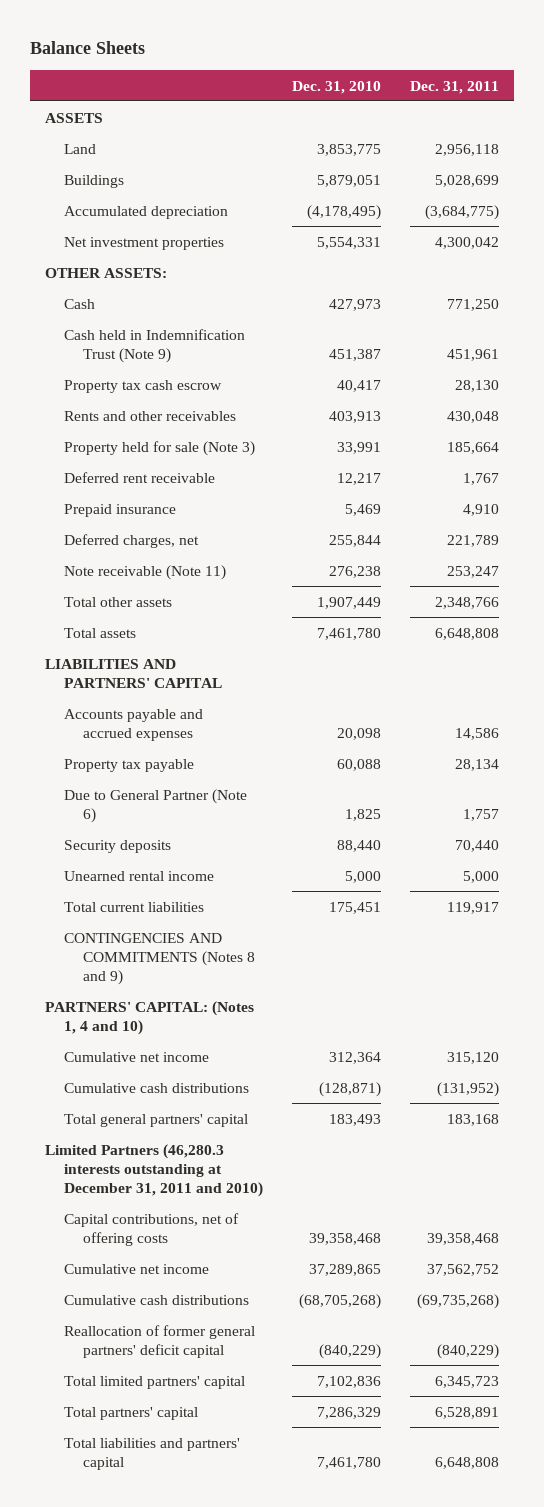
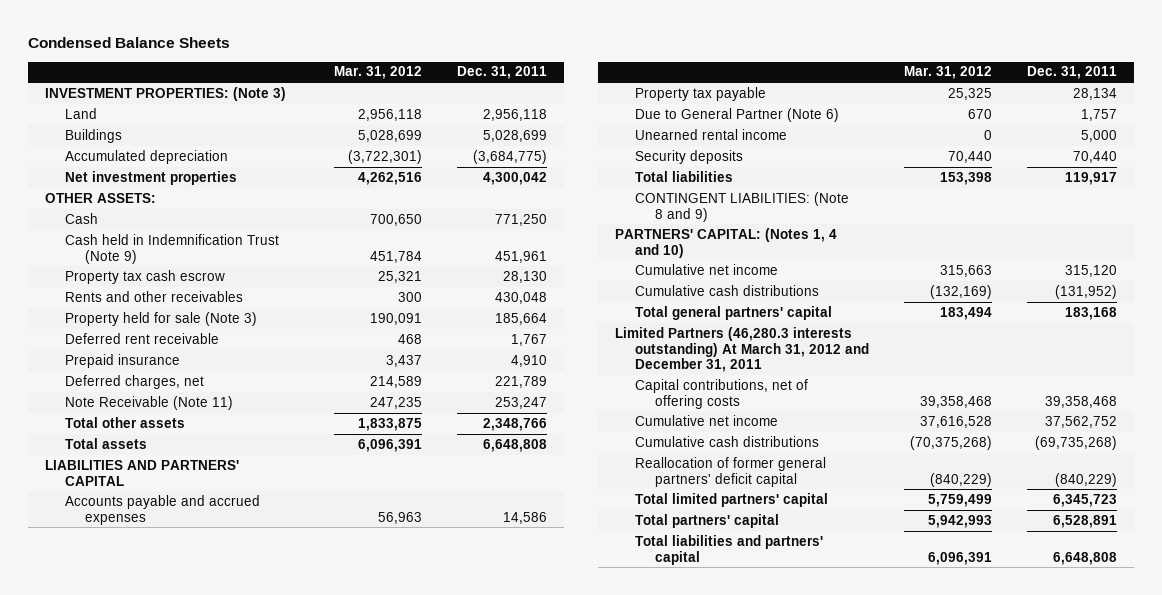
- Balance Sheets
+ Condensed Balance Sheets
- | Dec. 31, 2010 | Dec. 31, 2011
+ | Mar. 31, 2012 | Dec. 31, 2011
- ASSETS
+ INVESTMENT PROPERTIES: (Note 3)
- Note receivable (Note 11) | 276,238 | 253,247
+ Note Receivable (Note 11) | 247,235 | 253,247
- Total current liabilities | 175,451 | 119,917
- CONTINGENCIES AND COMMITMENTS (Notes 8 and 9)
moved down: Security deposits | 70,440 | 70,440
+ Total liabilities | 153,398 | 119,917
+ CONTINGENT LIABILITIES: (Note 8 and 9)
- Limited Partners (46,280.3 interests outstanding at December 31, 2011 and 2010)
+ Limited Partners (46,280.3 interests outstanding) At March 31, 2012 and December 31, 2011

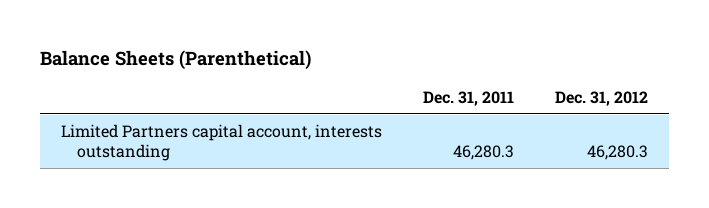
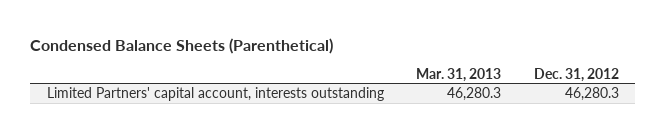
- Balance Sheets (Parenthetical)
+ Condensed Balance Sheets (Parenthetical)
- | Dec. 31, 2011 | Dec. 31, 2012
+ | Mar. 31, 2013 | Dec. 31, 2012
- Limited Partners capital account, interests outstanding | 46,280.3 | 46,280.3
+ Limited Partners' capital account, interests outstanding | 46,280.3 | 46,280.3

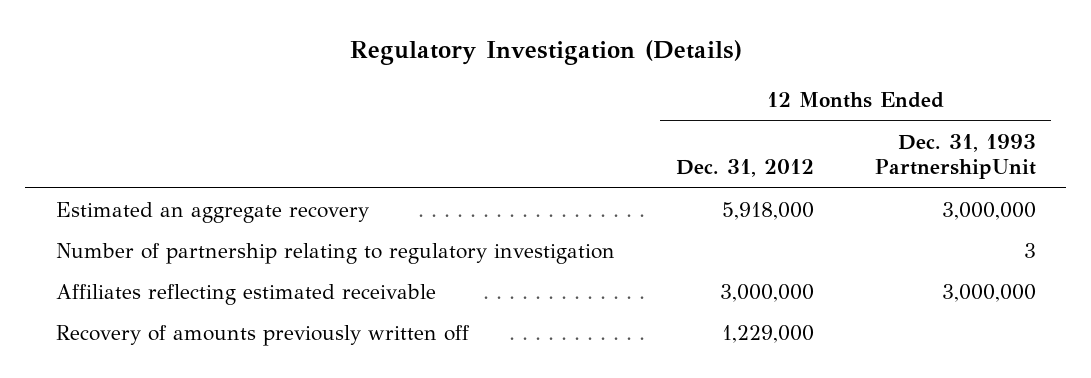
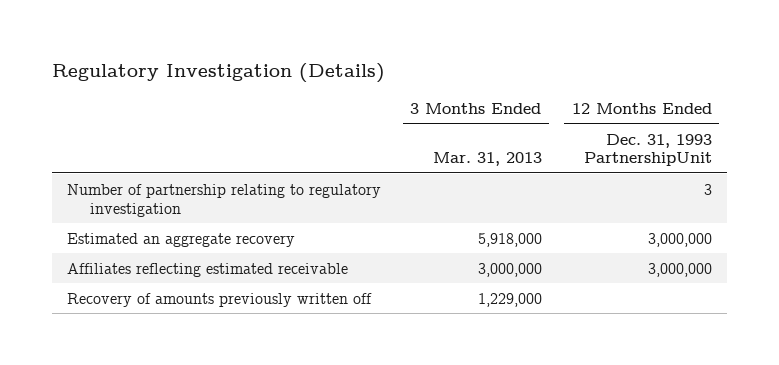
- | 12 Months Ended Dec. 31, 2012 | 12 Months Ended Dec. 31, 1993 PartnershipUnit
+ | 3 Months Ended Mar. 31, 2013 | 12 Months Ended Dec. 31, 1993 PartnershipUnit
moved down: Estimated an aggregate recovery | 5,918,000 | 3,000,000

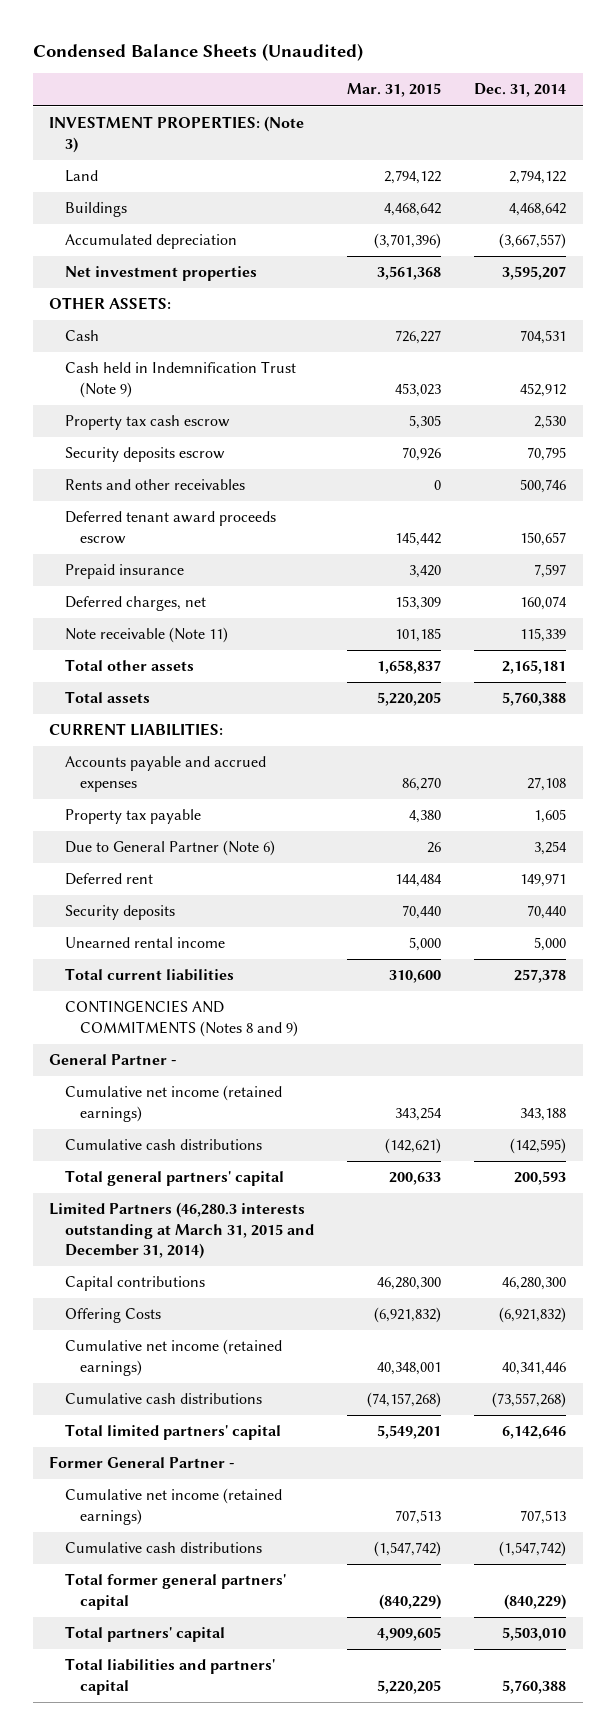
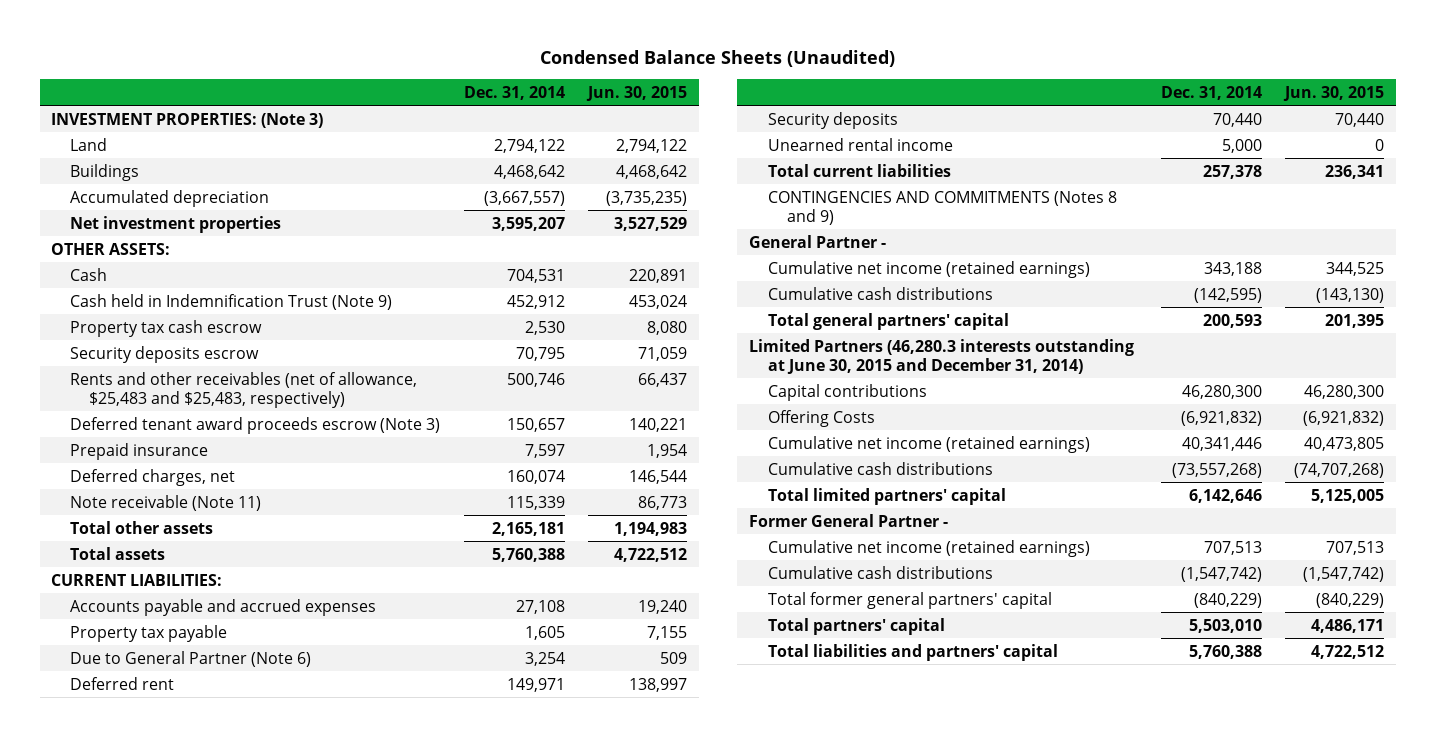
- | Mar. 31, 2015 | Dec. 31, 2014
+ | Dec. 31, 2014 | Jun. 30, 2015
- Rents and other receivables | 0 | 500,746
- Deferred tenant award proceeds escrow | 145,442 | 150,657
+ Rents and other receivables (net of allowance, $25,483 and $25,483, respectively) | 500,746 | 66,437
+ Deferred tenant award proceeds escrow (Note 3) | 150,657 | 140,221
- Limited Partners (46,280.3 interests outstanding at March 31, 2015 and December 31, 2014)
+ Limited Partners (46,280.3 interests outstanding at June 30, 2015 and December 31, 2014)

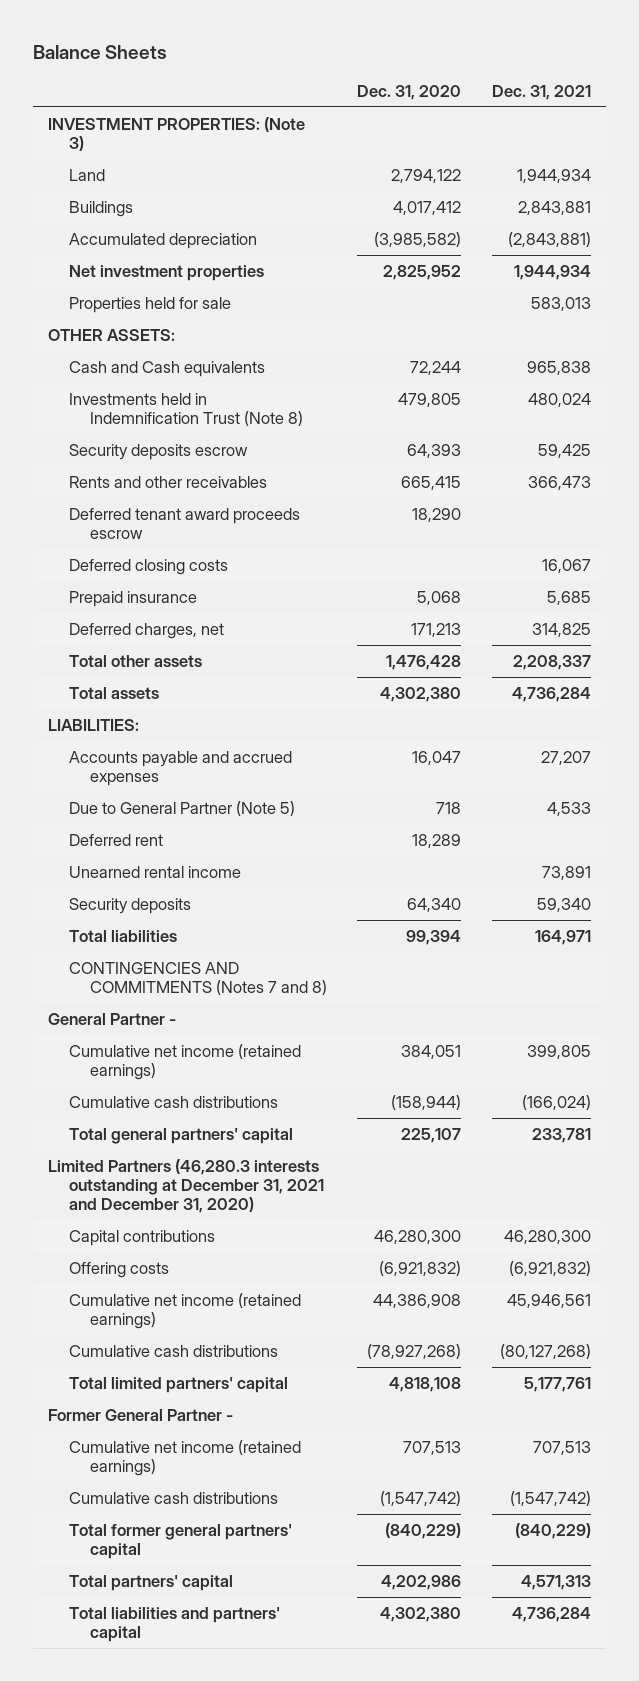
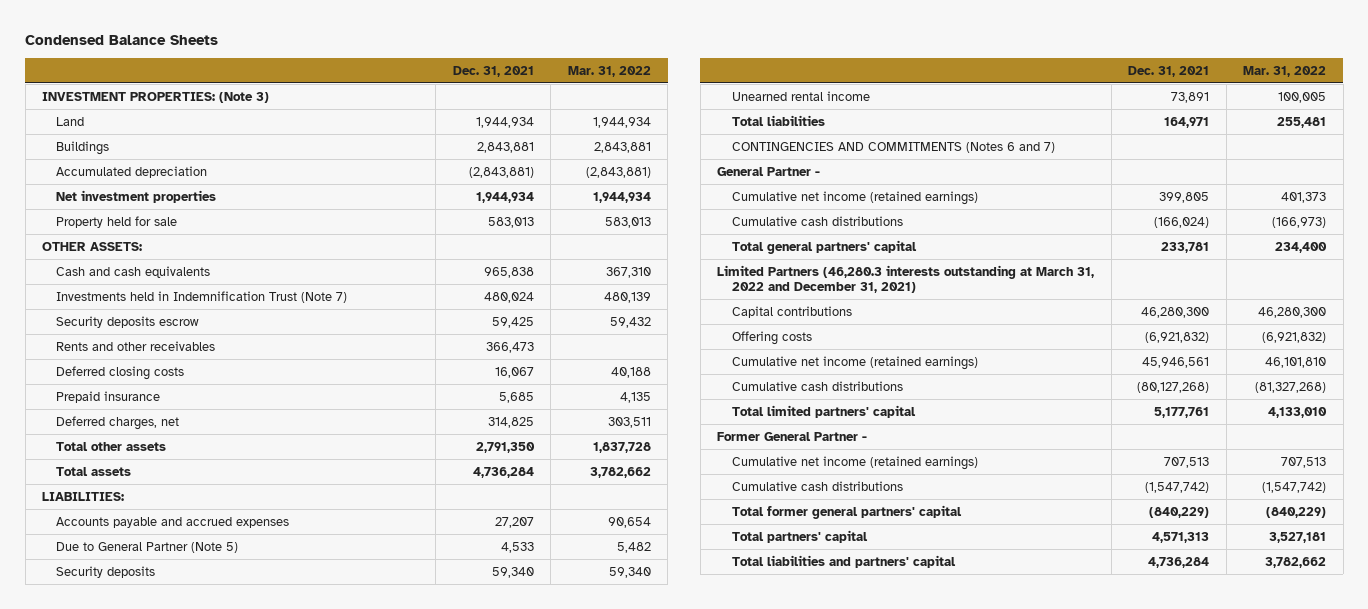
- Balance Sheets
+ Condensed Balance Sheets
- | Dec. 31, 2020 | Dec. 31, 2021
+ | Dec. 31, 2021 | Mar. 31, 2022
- Properties held for sale | | 583,013
+ Property held for sale | 583,013 | 583,013
- Cash and Cash equivalents | 72,244 | 965,838
- Investments held in Indemnification Trust (Note 8) | 479,805 | 480,024
+ Cash and cash equivalents | 965,838 | 367,310
+ Investments held in Indemnification Trust (Note 7) | 480,024 | 480,139
- Deferred tenant award proceeds escrow | 18,290 |
- Total other assets | 1,476,428 | 2,208,337
+ Total other assets | 2,791,350 | 1,837,728
- Deferred rent | 18,289 |
moved down: Unearned rental income | 73,891 | 100,005
- CONTINGENCIES AND COMMITMENTS (Notes 7 and 8)
+ CONTINGENCIES AND COMMITMENTS (Notes 6 and 7)
- Limited Partners (46,280.3 interests outstanding at December 31, 2021 and December 31, 2020)
+ Limited Partners (46,280.3 interests outstanding at March 31, 2022 and December 31, 2021)

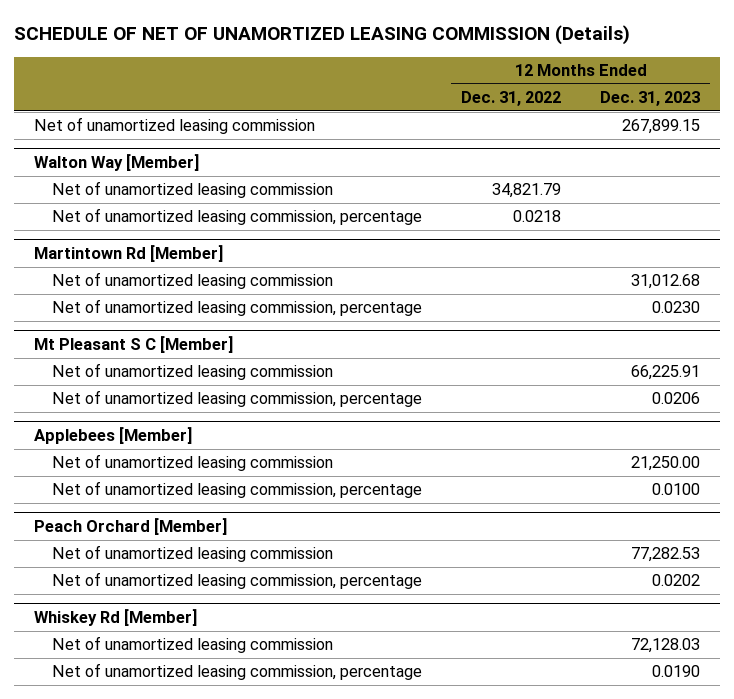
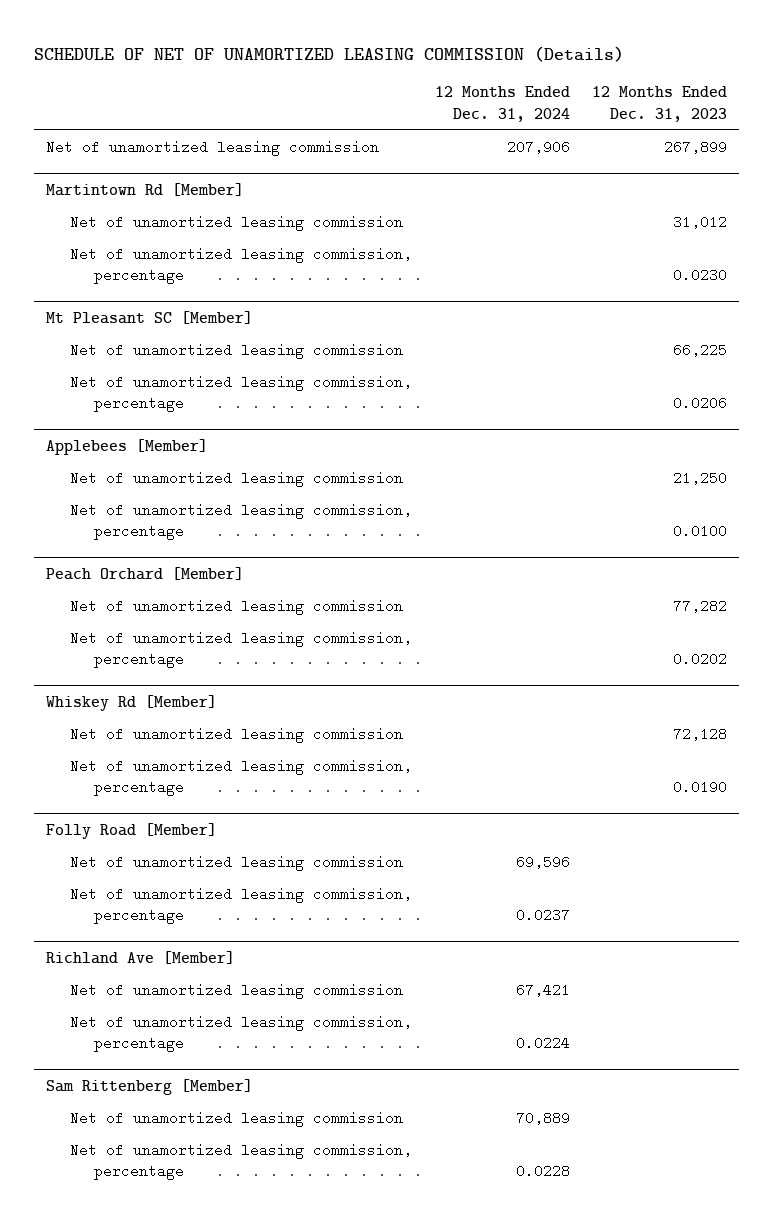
- | 12 Months Ended Dec. 31, 2022 | 12 Months Ended Dec. 31, 2023
+ | 12 Months Ended Dec. 31, 2024 | 12 Months Ended Dec. 31, 2023
- Net of unamortized leasing commission | | 267,899.15
- Walton Way [Member]
- Net of unamortized leasing commission | 34,821.79 |
- Net of unamortized leasing commission, percentage | 0.0218 |
+ Net of unamortized leasing commission | 207,906 | 267,899
@ Martintown Rd [Member]
- Net of unamortized leasing commission | | 31,012.68
+ Net of unamortized leasing commission | | 31,012
- Mt Pleasant S C [Member]
- Net of unamortized leasing commission | | 66,225.91
+ Mt Pleasant SC [Member]
+ Net of unamortized leasing commission | | 66,225
@ Applebees [Member]
- Net of unamortized leasing commission | | 21,250.00
+ Net of unamortized leasing commission | | 21,250
@ Peach Orchard [Member]
- Net of unamortized leasing commission | | 77,282.53
+ Net of unamortized leasing commission | | 77,282
@ Whiskey Rd [Member]
- Net of unamortized leasing commission | | 72,128.03
+ Net of unamortized leasing commission | | 72,128
+ Folly Road [Member]
+ Net of unamortized leasing commission | 69,596 |
+ Net of unamortized leasing commission, percentage | 0.0237 |
+ Richland Ave [Member]
+ Net of unamortized leasing commission | 67,421 |
+ Net of unamortized leasing commission, percentage | 0.0224 |
+ Sam Rittenberg [Member]
+ Net of unamortized leasing commission | 70,889 |
+ Net of unamortized leasing commission, percentage | 0.0228 |

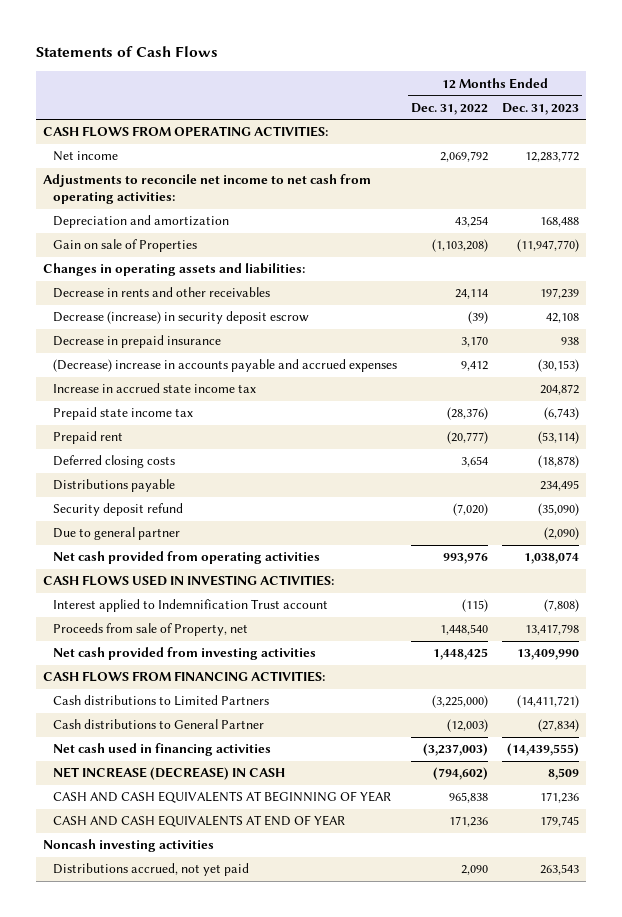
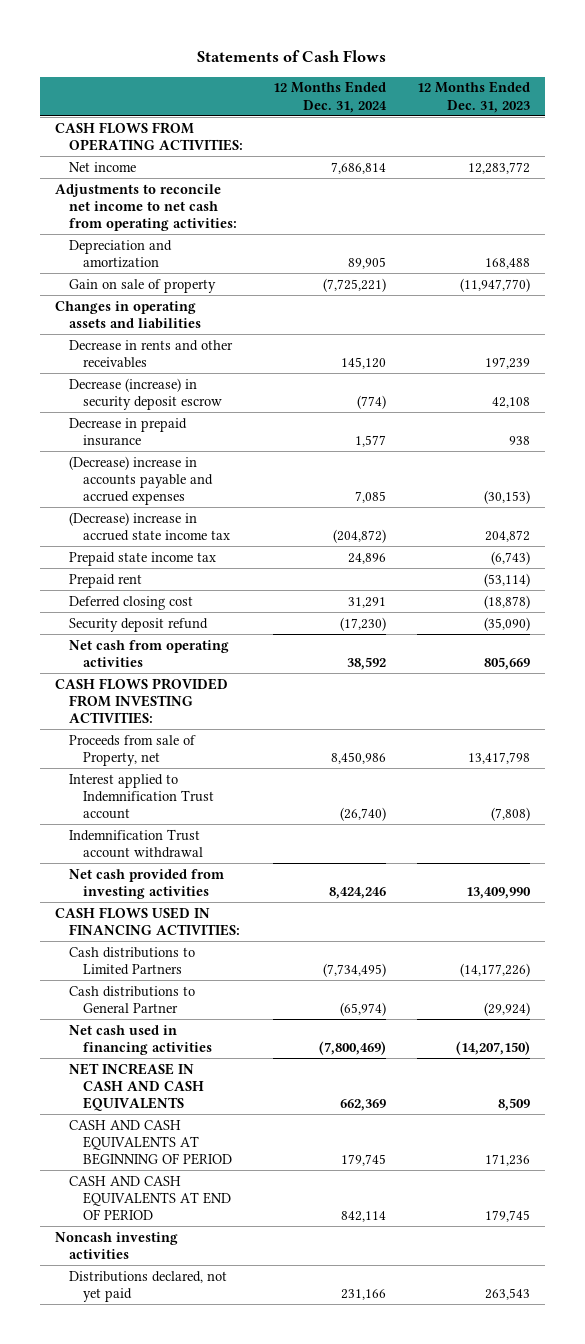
- | 12 Months Ended Dec. 31, 2022 | 12 Months Ended Dec. 31, 2023
+ | 12 Months Ended Dec. 31, 2024 | 12 Months Ended Dec. 31, 2023
- Gain on sale of Properties | (1,103,208) | (11,947,770)
- Changes in operating assets and liabilities:
+ Gain on sale of property | (7,725,221) | (11,947,770)
+ Changes in operating assets and liabilities
- Increase in accrued state income tax | | 204,872
+ (Decrease) increase in accrued state income tax | (204,872) | 204,872
- Deferred closing costs | 3,654 | (18,878)
- Distributions payable | | 234,495
+ Deferred closing cost | 31,291 | (18,878)
- Due to general partner | | (2,090)
- Net cash provided from operating activities | 993,976 | 1,038,074
- CASH FLOWS USED IN INVESTING ACTIVITIES:
+ Net cash from operating activities | 38,592 | 805,669
+ CASH FLOWS PROVIDED FROM INVESTING ACTIVITIES:
moved down: Interest applied to Indemnification Trust account | (26,740) | (7,808)
+ Indemnification Trust account withdrawal
- CASH FLOWS FROM FINANCING ACTIVITIES:
- Cash distributions to Limited Partners | (3,225,000) | (14,411,721)
- Cash distributions to General Partner | (12,003) | (27,834)
- Net cash used in financing activities | (3,237,003) | (14,439,555)
- NET INCREASE (DECREASE) IN CASH | (794,602) | 8,509
- CASH AND CASH EQUIVALENTS AT BEGINNING OF YEAR | 965,838 | 171,236
- CASH AND CASH EQUIVALENTS AT END OF YEAR | 171,236 | 179,745
+ CASH FLOWS USED IN FINANCING ACTIVITIES:
+ Cash distributions to Limited Partners | (7,734,495) | (14,177,226)
+ Cash distributions to General Partner | (65,974) | (29,924)
+ Net cash used in financing activities | (7,800,469) | (14,207,150)
+ NET INCREASE IN CASH AND CASH EQUIVALENTS | 662,369 | 8,509
+ CASH AND CASH EQUIVALENTS AT BEGINNING OF PERIOD | 179,745 | 171,236
+ CASH AND CASH EQUIVALENTS AT END OF PERIOD | 842,114 | 179,745
- Distributions accrued, not yet paid | 2,090 | 263,543
+ Distributions declared, not yet paid | 231,166 | 263,543

